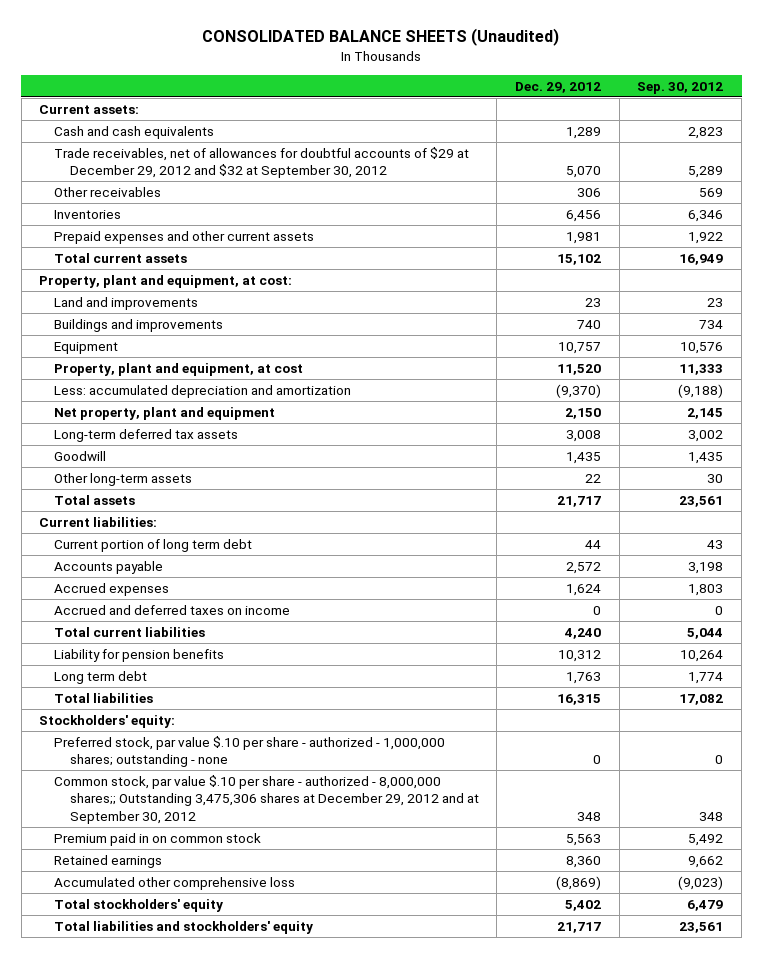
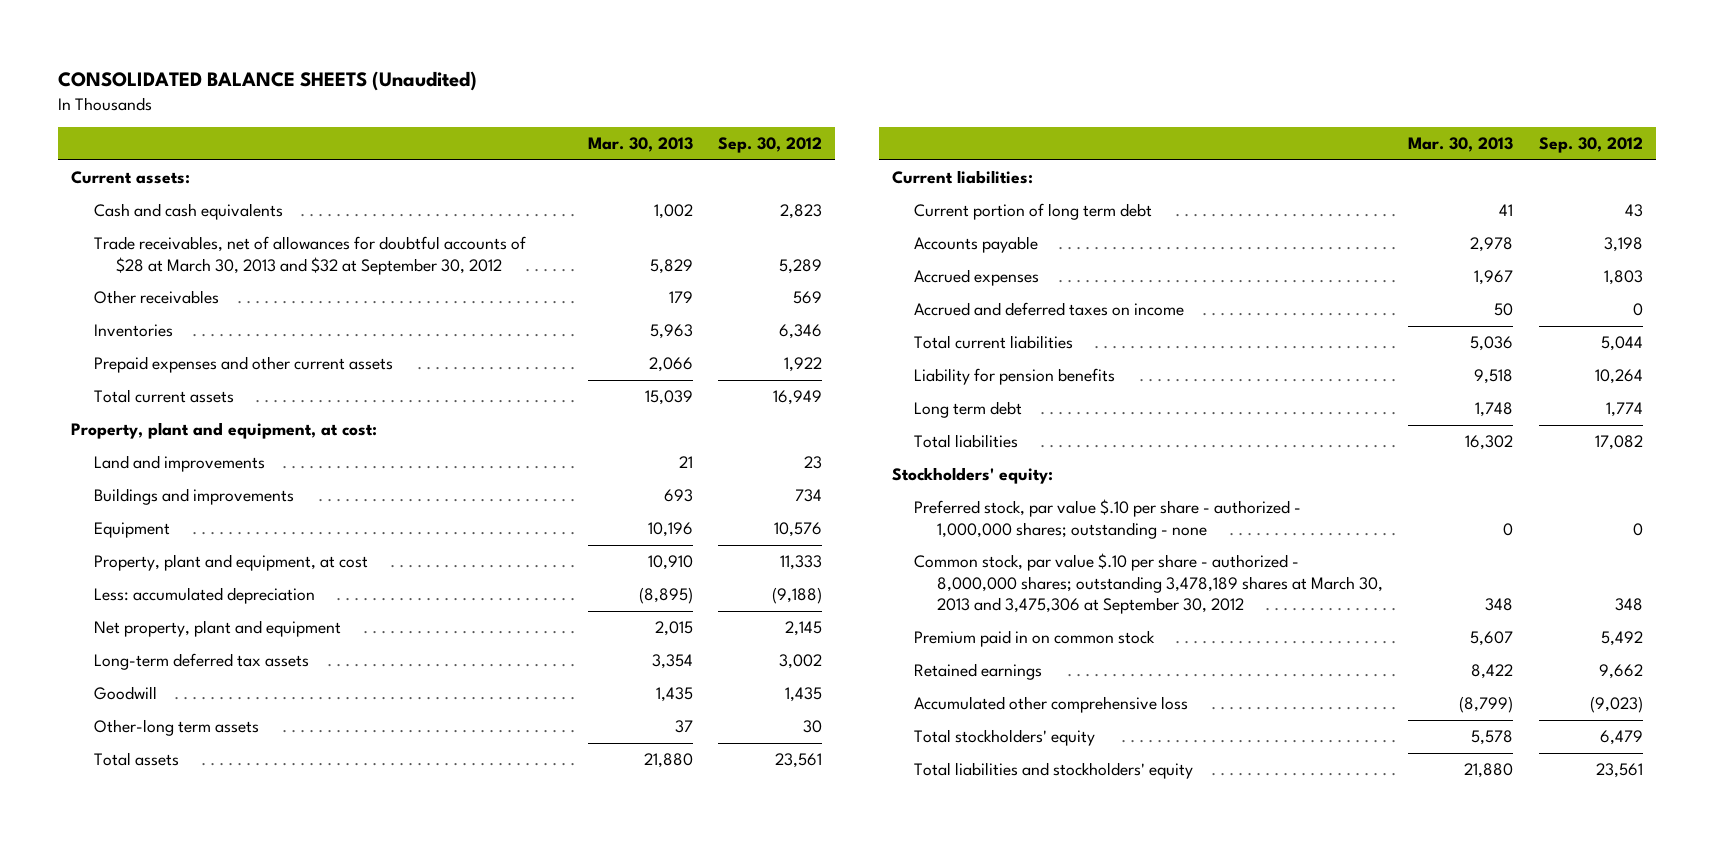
- | Dec. 29, 2012 | Sep. 30, 2012
+ | Mar. 30, 2013 | Sep. 30, 2012
- Trade receivables, net of allowances for doubtful accounts of $29 at December 29, 2012 and $32 at September 30, 2012 | 5,070 | 5,289
+ Trade receivables, net of allowances for doubtful accounts of $28 at March 30, 2013 and $32 at September 30, 2012 | 5,829 | 5,289
- Less: accumulated depreciation and amortization | (9,370) | (9,188)
+ Less: accumulated depreciation | (8,895) | (9,188)
- Other long-term assets | 22 | 30
+ Other-long term assets | 37 | 30
- Common stock, par value $.10 per share - authorized - 8,000,000 shares;; Outstanding 3,475,306 shares at December 29, 2012 and at September 30, 2012 | 348 | 348
+ Common stock, par value $.10 per share - authorized - 8,000,000 shares; outstanding 3,478,189 shares at March 30, 2013 and 3,475,306 at September 30, 2012 | 348 | 348

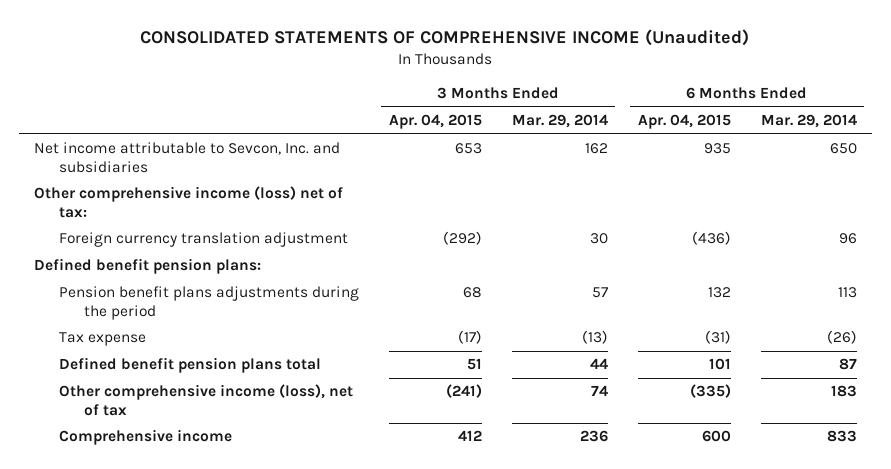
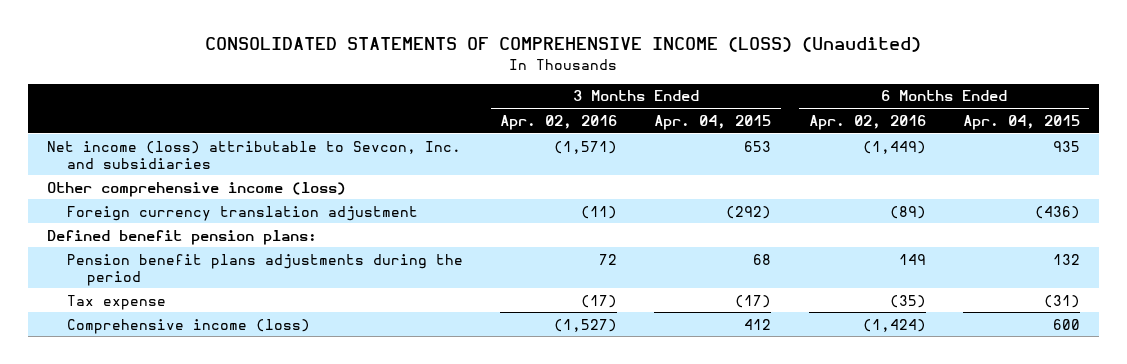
- CONSOLIDATED STATEMENTS OF COMPREHENSIVE INCOME (Unaudited)
+ CONSOLIDATED STATEMENTS OF COMPREHENSIVE INCOME (LOSS) (Unaudited)
- | 3 Months Ended Apr. 04, 2015 | 3 Months Ended Mar. 29, 2014 | 6 Months Ended Apr. 04, 2015 | 6 Months Ended Mar. 29, 2014
+ | 3 Months Ended Apr. 02, 2016 | 3 Months Ended Apr. 04, 2015 | 6 Months Ended Apr. 02, 2016 | 6 Months Ended Apr. 04, 2015
- Net income attributable to Sevcon, Inc. and subsidiaries | 653 | 162 | 935 | 650
- Other comprehensive income (loss) net of tax:
+ Net income (loss) attributable to Sevcon, Inc. and subsidiaries | (1,571) | 653 | (1,449) | 935
+ Other comprehensive income (loss)
- Defined benefit pension plans total | 51 | 44 | 101 | 87
- Other comprehensive income (loss), net of tax | (241) | 74 | (335) | 183
- Comprehensive income | 412 | 236 | 600 | 833
+ Comprehensive income (loss) | (1,527) | 412 | (1,424) | 600

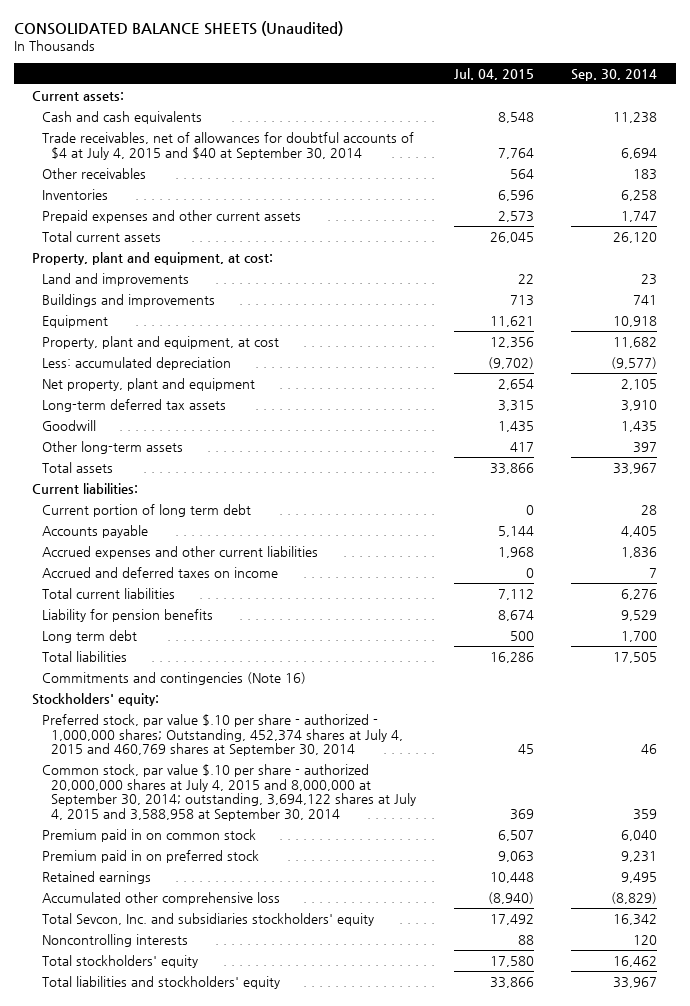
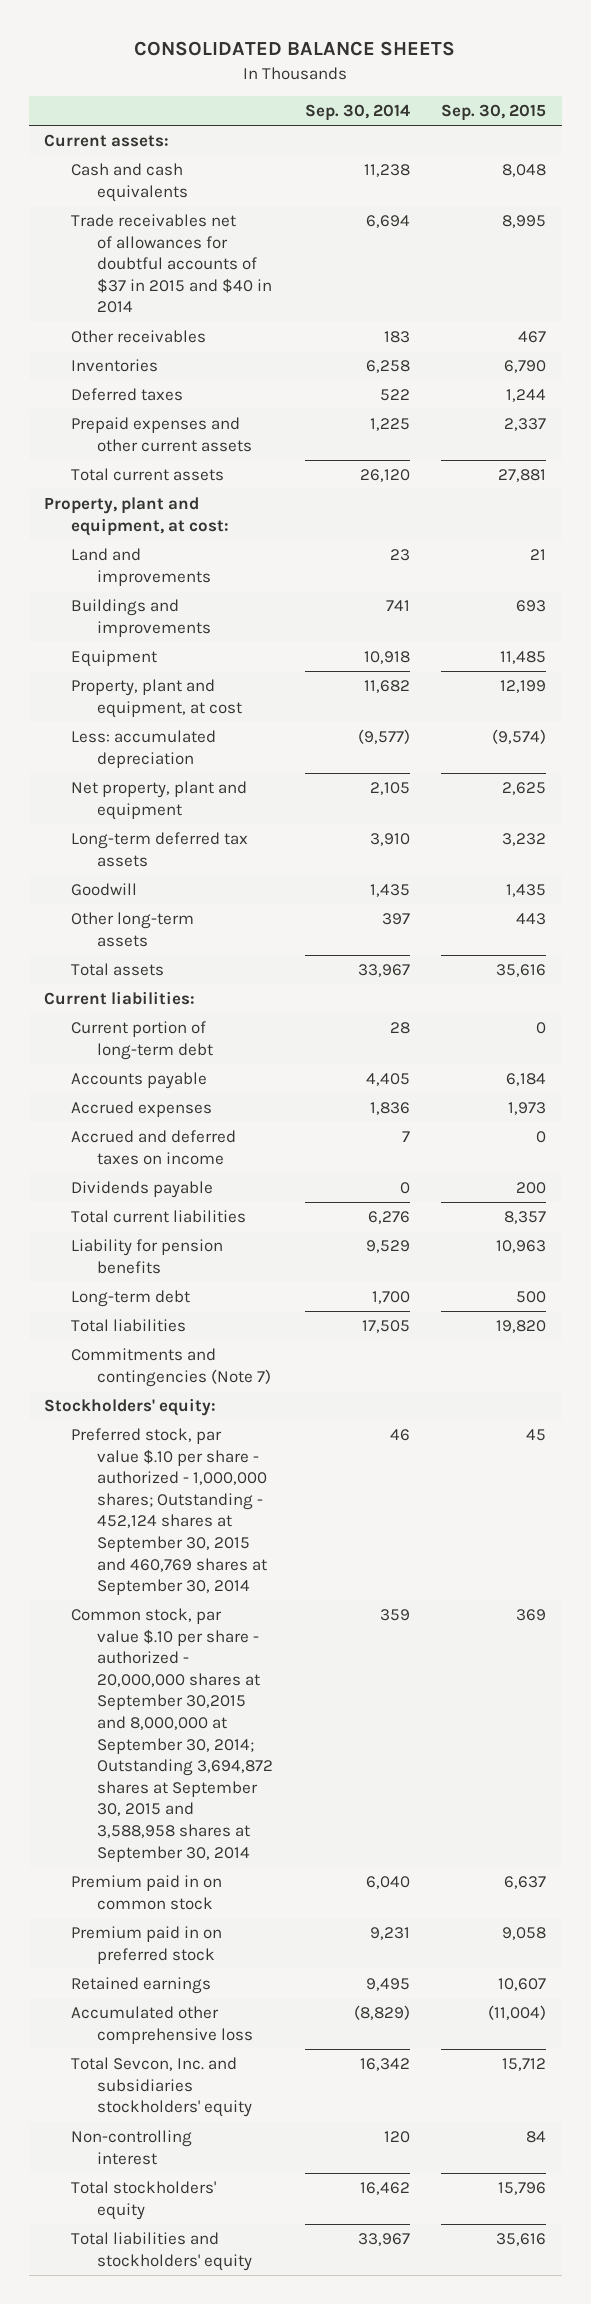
- CONSOLIDATED BALANCE SHEETS (Unaudited)
+ CONSOLIDATED BALANCE SHEETS
- | Jul. 04, 2015 | Sep. 30, 2014
+ | Sep. 30, 2014 | Sep. 30, 2015
- Trade receivables, net of allowances for doubtful accounts of $4 at July 4, 2015 and $40 at September 30, 2014 | 7,764 | 6,694
+ Trade receivables net of allowances for doubtful accounts of $37 in 2015 and $40 in 2014 | 6,694 | 8,995
- Prepaid expenses and other current assets | 2,573 | 1,747
+ Deferred taxes | 522 | 1,244
+ Prepaid expenses and other current assets | 1,225 | 2,337
- Current portion of long term debt | 0 | 28
+ Current portion of long-term debt | 28 | 0
- Accrued expenses and other current liabilities | 1,968 | 1,836
+ Accrued expenses | 1,836 | 1,973
+ Dividends payable | 0 | 200
- Long term debt | 500 | 1,700
+ Long-term debt | 1,700 | 500
- Commitments and contingencies (Note 16)
+ Commitments and contingencies (Note 7)
- Preferred stock, par value $.10 per share - authorized - 1,000,000 shares; Outstanding, 452,374 shares at July 4, 2015 and 460,769 shares at September 30, 2014 | 45 | 46
- Common stock, par value $.10 per share - authorized 20,000,000 shares at July 4, 2015 and 8,000,000 at September 30, 2014; outstanding, 3,694,122 shares at July 4, 2015 and 3,588,958 at September 30, 2014 | 369 | 359
+ Preferred stock, par value $.10 per share - authorized - 1,000,000 shares; Outstanding - 452,124 shares at September 30, 2015 and 460,769 shares at September 30, 2014 | 46 | 45
+ Common stock, par value $.10 per share - authorized - 20,000,000 shares at September 30,2015 and 8,000,000 at September 30, 2014; Outstanding 3,694,872 shares at September 30, 2015 and 3,588,958 shares at September 30, 2014 | 359 | 369
- Noncontrolling interests | 88 | 120
+ Non-controlling interest | 120 | 84

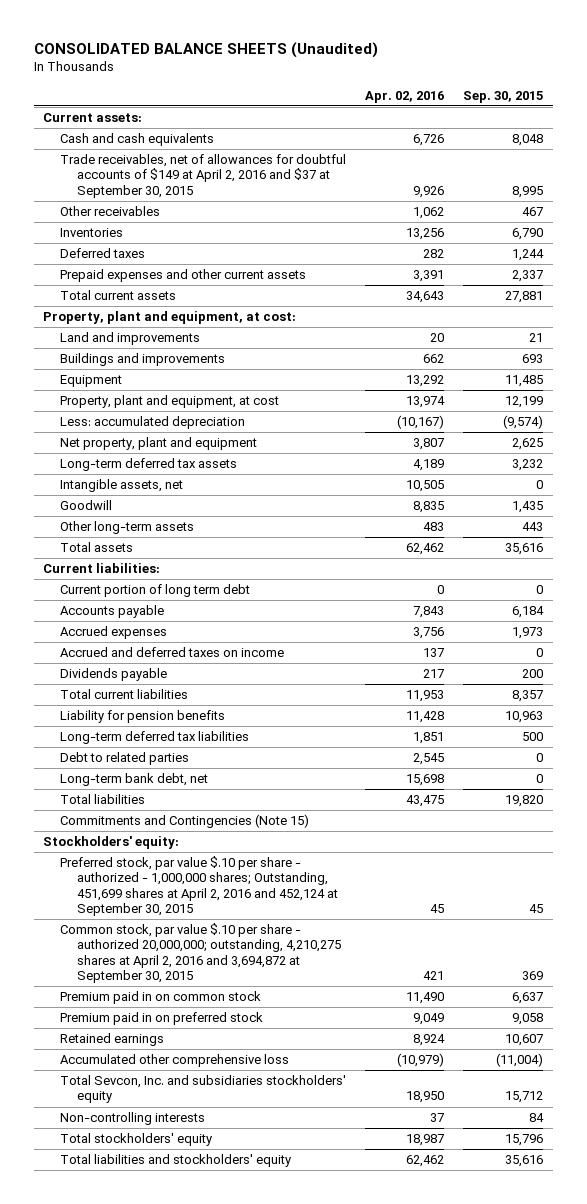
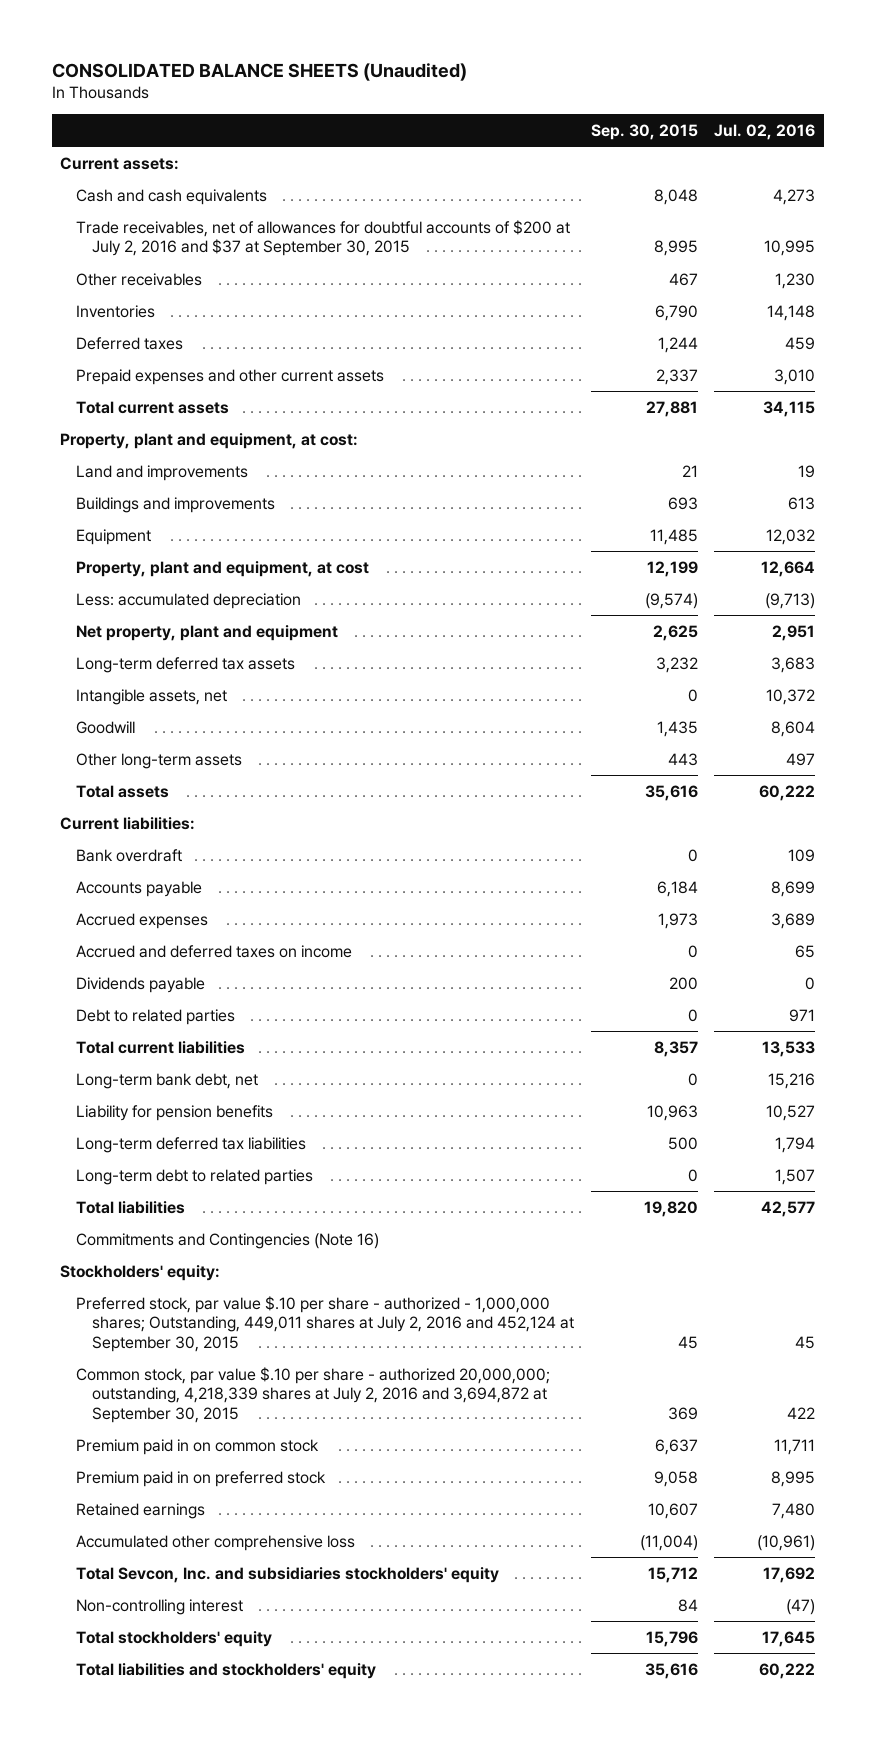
- | Apr. 02, 2016 | Sep. 30, 2015
+ | Sep. 30, 2015 | Jul. 02, 2016
- Trade receivables, net of allowances for doubtful accounts of $149 at April 2, 2016 and $37 at September 30, 2015 | 9,926 | 8,995
+ Trade receivables, net of allowances for doubtful accounts of $200 at July 2, 2016 and $37 at September 30, 2015 | 8,995 | 10,995
- Current portion of long term debt | 0 | 0
+ Bank overdraft | 0 | 109
moved up: Debt to related parties | 0 | 971
moved up: Long-term bank debt, net | 0 | 15,216
+ Long-term debt to related parties | 0 | 1,507
- Commitments and Contingencies (Note 15)
+ Commitments and Contingencies (Note 16)
- Preferred stock, par value $.10 per share - authorized - 1,000,000 shares; Outstanding, 451,699 shares at April 2, 2016 and 452,124 at September 30, 2015 | 45 | 45
- Common stock, par value $.10 per share - authorized 20,000,000; outstanding, 4,210,275 shares at April 2, 2016 and 3,694,872 at September 30, 2015 | 421 | 369
+ Preferred stock, par value $.10 per share - authorized - 1,000,000 shares; Outstanding, 449,011 shares at July 2, 2016 and 452,124 at September 30, 2015 | 45 | 45
+ Common stock, par value $.10 per share - authorized 20,000,000; outstanding, 4,218,339 shares at July 2, 2016 and 3,694,872 at September 30, 2015 | 369 | 422
- Non-controlling interests | 37 | 84
+ Non-controlling interest | 84 | (47)

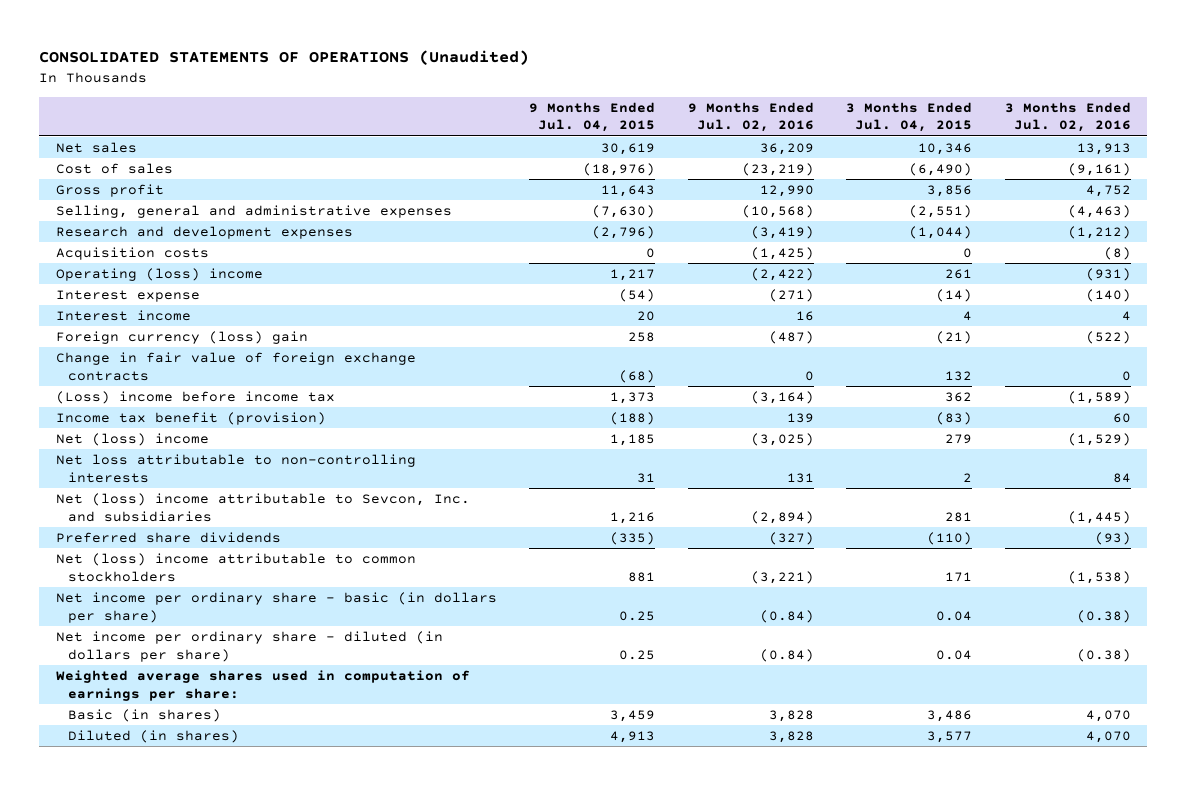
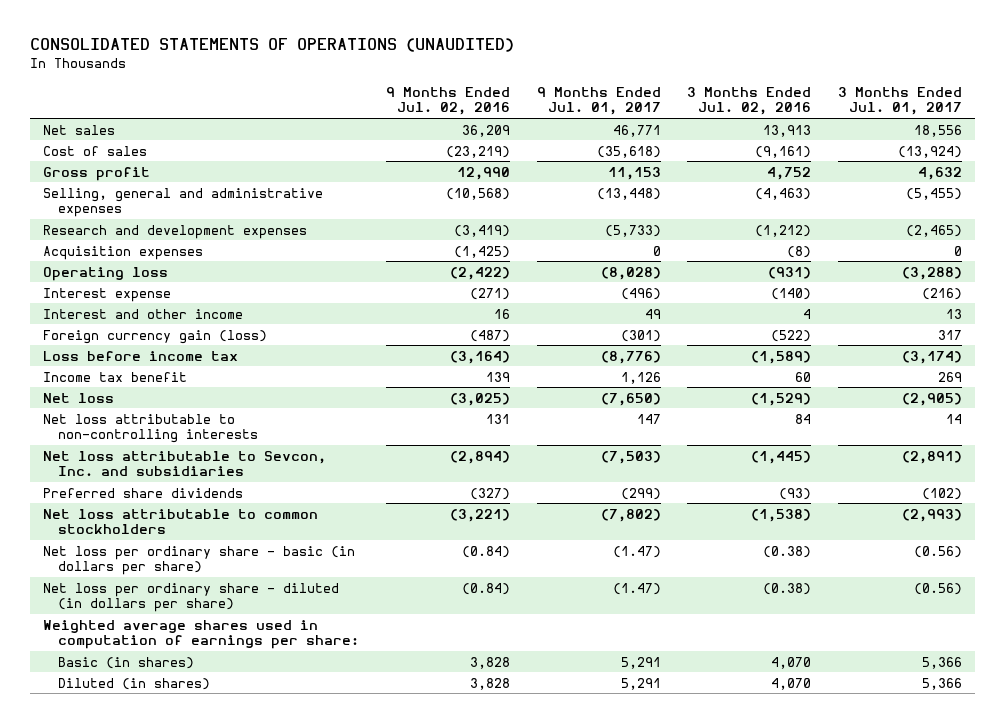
- CONSOLIDATED STATEMENTS OF OPERATIONS (Unaudited)
+ CONSOLIDATED STATEMENTS OF OPERATIONS (UNAUDITED)
- | 9 Months Ended Jul. 04, 2015 | 9 Months Ended Jul. 02, 2016 | 3 Months Ended Jul. 04, 2015 | 3 Months Ended Jul. 02, 2016
+ | 9 Months Ended Jul. 02, 2016 | 9 Months Ended Jul. 01, 2017 | 3 Months Ended Jul. 02, 2016 | 3 Months Ended Jul. 01, 2017
- Acquisition costs | 0 | (1,425) | 0 | (8)
- Operating (loss) income | 1,217 | (2,422) | 261 | (931)
+ Acquisition expenses | (1,425) | 0 | (8) | 0
+ Operating loss | (2,422) | (8,028) | (931) | (3,288)
- Interest income | 20 | 16 | 4 | 4
- Foreign currency (loss) gain | 258 | (487) | (21) | (522)
- Change in fair value of foreign exchange contracts | (68) | 0 | 132 | 0
- (Loss) income before income tax | 1,373 | (3,164) | 362 | (1,589)
- Income tax benefit (provision) | (188) | 139 | (83) | 60
- Net (loss) income | 1,185 | (3,025) | 279 | (1,529)
+ Interest and other income | 16 | 49 | 4 | 13
+ Foreign currency gain (loss) | (487) | (301) | (522) | 317
+ Loss before income tax | (3,164) | (8,776) | (1,589) | (3,174)
+ Income tax benefit | 139 | 1,126 | 60 | 269
+ Net loss | (3,025) | (7,650) | (1,529) | (2,905)
- Net (loss) income attributable to Sevcon, Inc. and subsidiaries | 1,216 | (2,894) | 281 | (1,445)
+ Net loss attributable to Sevcon, Inc. and subsidiaries | (2,894) | (7,503) | (1,445) | (2,891)
- Net (loss) income attributable to common stockholders | 881 | (3,221) | 171 | (1,538)
- Net income per ordinary share - basic (in dollars per share) | 0.25 | (0.84) | 0.04 | (0.38)
- Net income per ordinary share - diluted (in dollars per share) | 0.25 | (0.84) | 0.04 | (0.38)
+ Net loss attributable to common stockholders | (3,221) | (7,802) | (1,538) | (2,993)
+ Net loss per ordinary share - basic (in dollars per share) | (0.84) | (1.47) | (0.38) | (0.56)
+ Net loss per ordinary share - diluted (in dollars per share) | (0.84) | (1.47) | (0.38) | (0.56)

